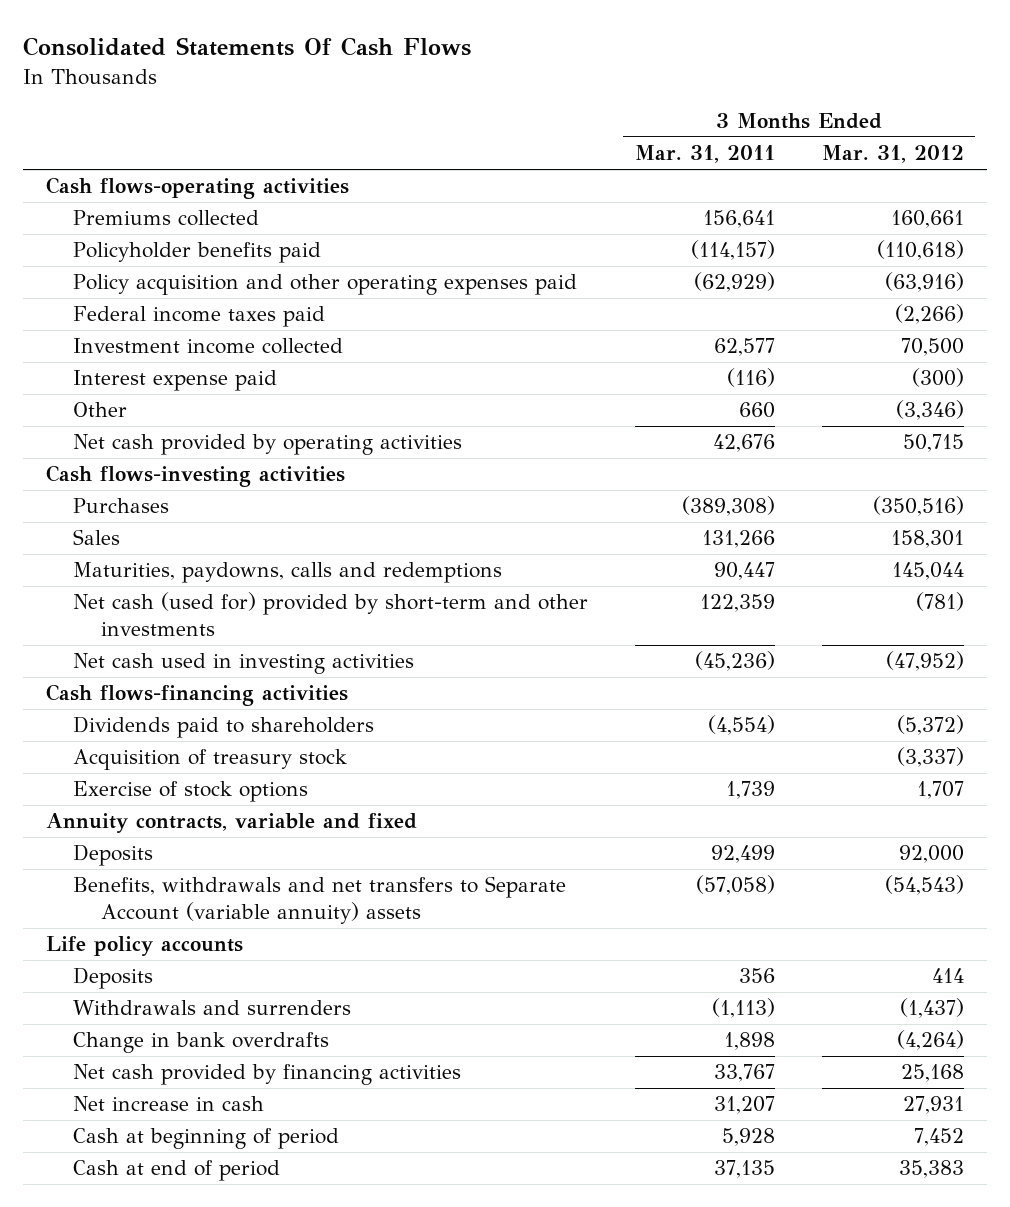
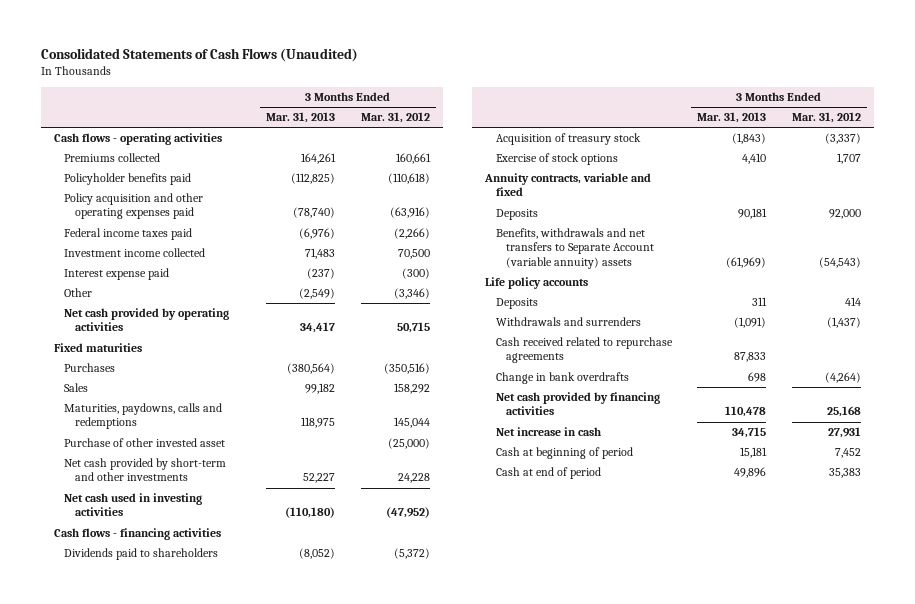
- Consolidated Statements Of Cash Flows
+ Consolidated Statements of Cash Flows (Unaudited)
- | 3 Months Ended Mar. 31, 2011 | 3 Months Ended Mar. 31, 2012
+ | 3 Months Ended Mar. 31, 2013 | 3 Months Ended Mar. 31, 2012
- Cash flows-operating activities
+ Cash flows - operating activities
- Cash flows-investing activities
+ Fixed maturities
- Sales | 131,266 | 158,301
+ Sales | 99,182 | 158,292
- Net cash (used for) provided by short-term and other investments | 122,359 | (781)
+ Purchase of other invested asset | | (25,000)
+ Net cash provided by short-term and other investments | 52,227 | 24,228
- Cash flows-financing activities
+ Cash flows - financing activities
+ Cash received related to repurchase agreements | 87,833 |

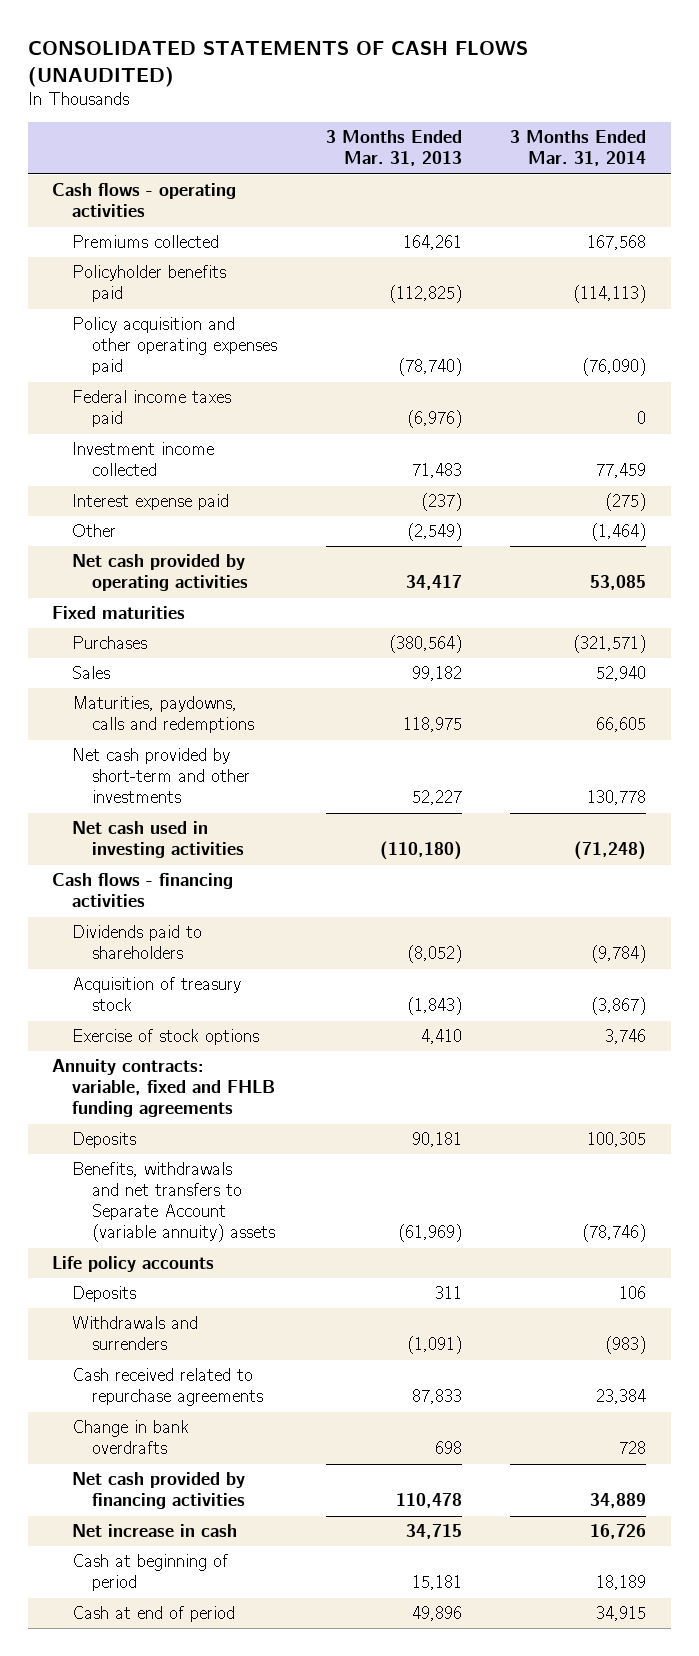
- Consolidated Statements of Cash Flows (Unaudited)
+ CONSOLIDATED STATEMENTS OF CASH FLOWS (UNAUDITED)
- | 3 Months Ended Mar. 31, 2013 | 3 Months Ended Mar. 31, 2012
+ | 3 Months Ended Mar. 31, 2013 | 3 Months Ended Mar. 31, 2014
- Purchase of other invested asset | | (25,000)
- Annuity contracts, variable and fixed
+ Annuity contracts: variable, fixed and FHLB funding agreements

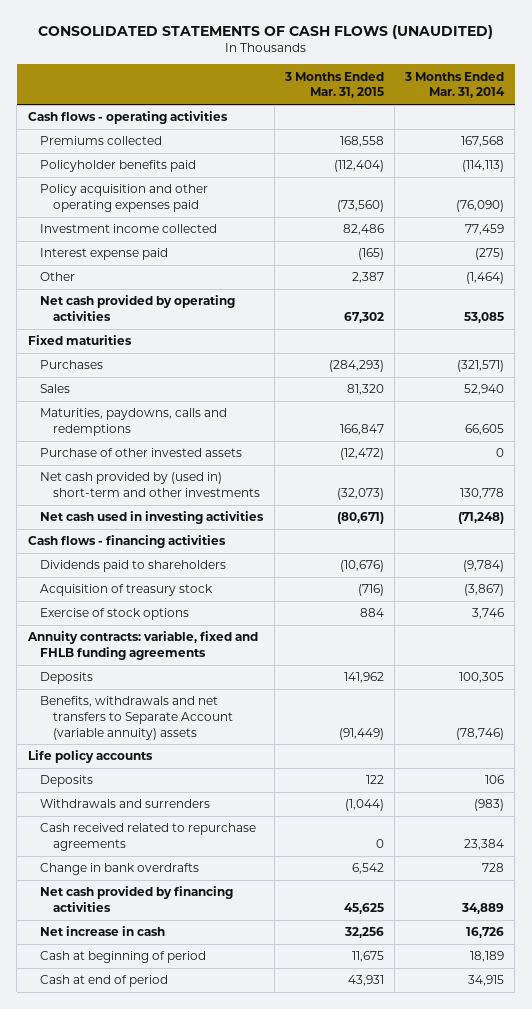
- | 3 Months Ended Mar. 31, 2013 | 3 Months Ended Mar. 31, 2014
+ | 3 Months Ended Mar. 31, 2015 | 3 Months Ended Mar. 31, 2014
- Federal income taxes paid | (6,976) | 0
- Net cash provided by short-term and other investments | 52,227 | 130,778
+ Purchase of other invested assets | (12,472) | 0
+ Net cash provided by (used in) short-term and other investments | (32,073) | 130,778

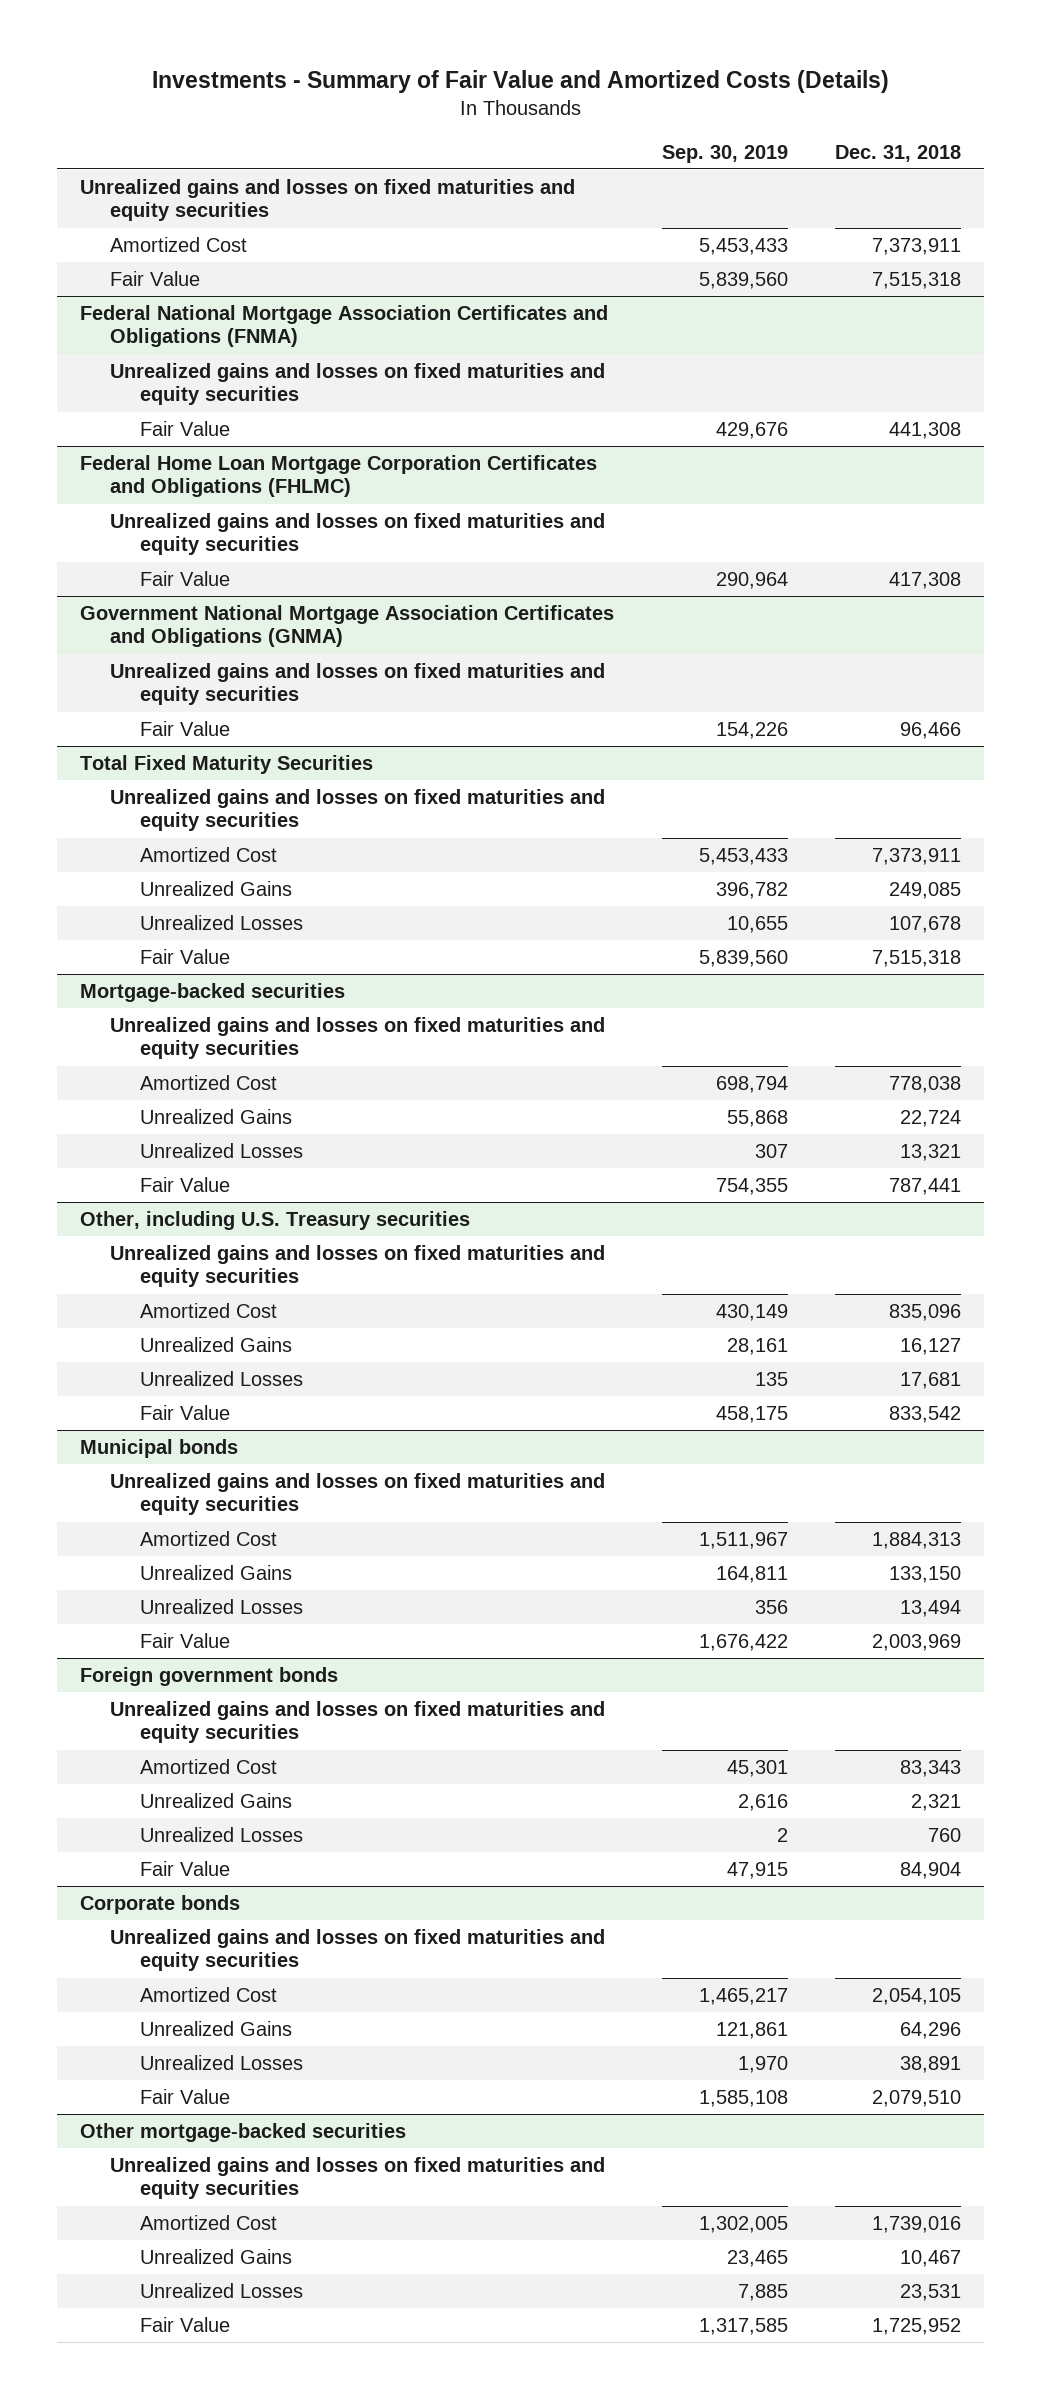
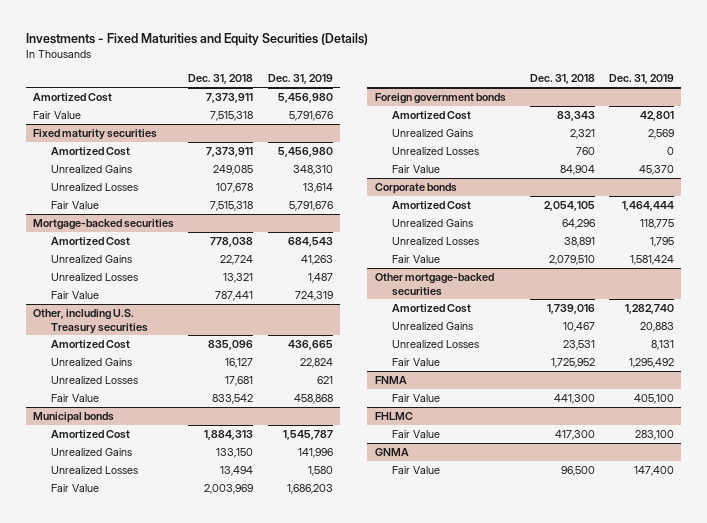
- Investments - Summary of Fair Value and Amortized Costs (Details)
+ Investments - Fixed Maturities and Equity Securities (Details)
- | Sep. 30, 2019 | Dec. 31, 2018
+ | Dec. 31, 2018 | Dec. 31, 2019
- Unrealized gains and losses on fixed maturities and equity securities
- Federal National Mortgage Association Certificates and Obligations (FNMA)
- Unrealized gains and losses on fixed maturities and equity securities
- Fair Value | 429,676 | 441,308
- Federal Home Loan Mortgage Corporation Certificates and Obligations (FHLMC)
- Unrealized gains and losses on fixed maturities and equity securities
- Fair Value | 290,964 | 417,308
- Government National Mortgage Association Certificates and Obligations (GNMA)
- Unrealized gains and losses on fixed maturities and equity securities
- Fair Value | 154,226 | 96,466
- Total Fixed Maturity Securities
- Unrealized gains and losses on fixed maturities and equity securities
+ Fixed maturity securities
@ Mortgage-backed securities
- Unrealized gains and losses on fixed maturities and equity securities
@ Other, including U.S. Treasury securities
- Unrealized gains and losses on fixed maturities and equity securities
@ Municipal bonds
- Unrealized gains and losses on fixed maturities and equity securities
@ Foreign government bonds
- Unrealized gains and losses on fixed maturities and equity securities
@ Corporate bonds
- Unrealized gains and losses on fixed maturities and equity securities
@ Other mortgage-backed securities
- Unrealized gains and losses on fixed maturities and equity securities
+ FNMA
+ Fair Value | 441,300 | 405,100
+ FHLMC
+ Fair Value | 417,300 | 283,100
+ GNMA
+ Fair Value | 96,500 | 147,400

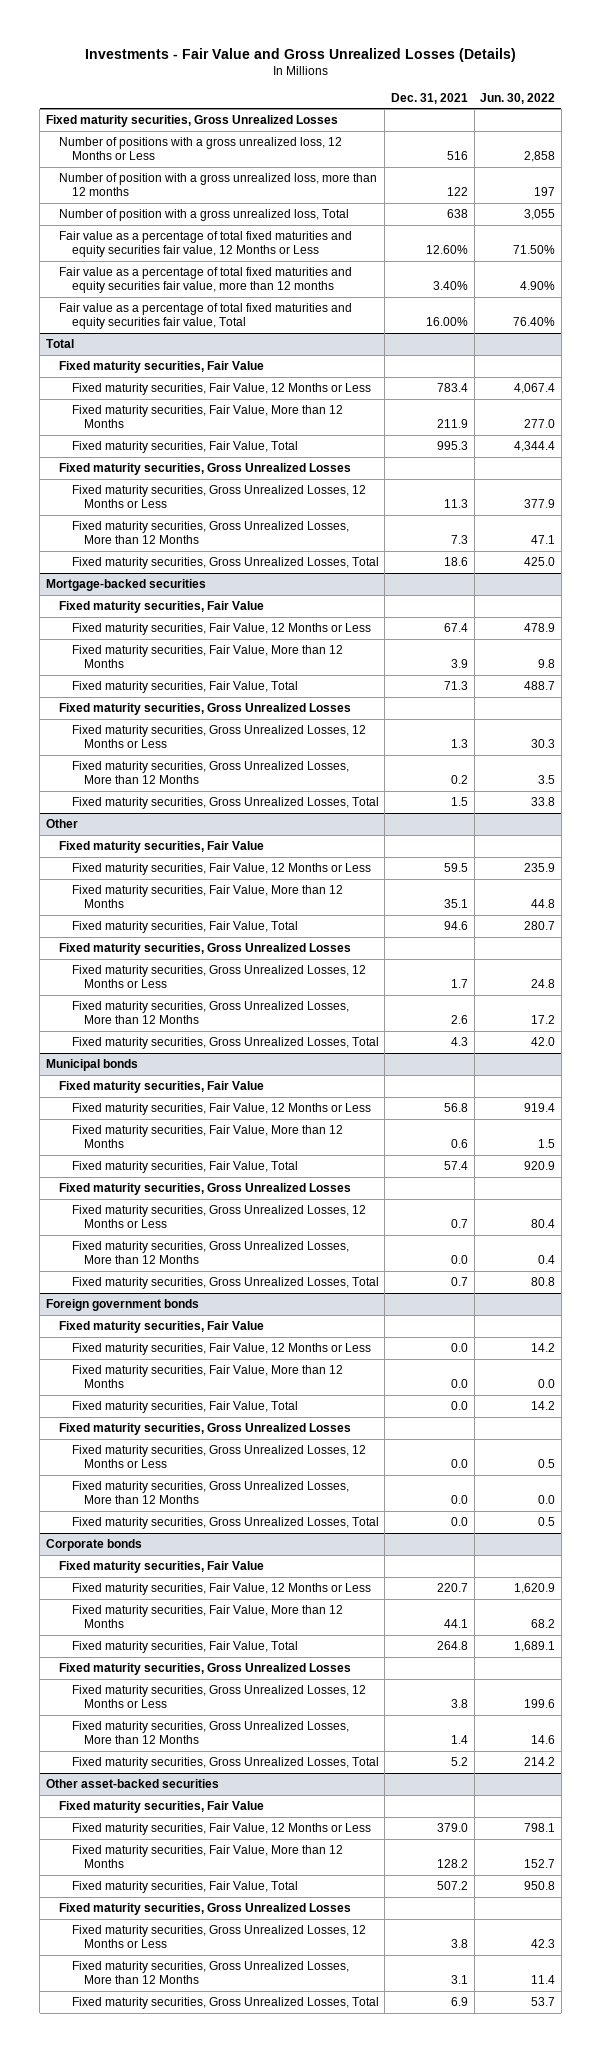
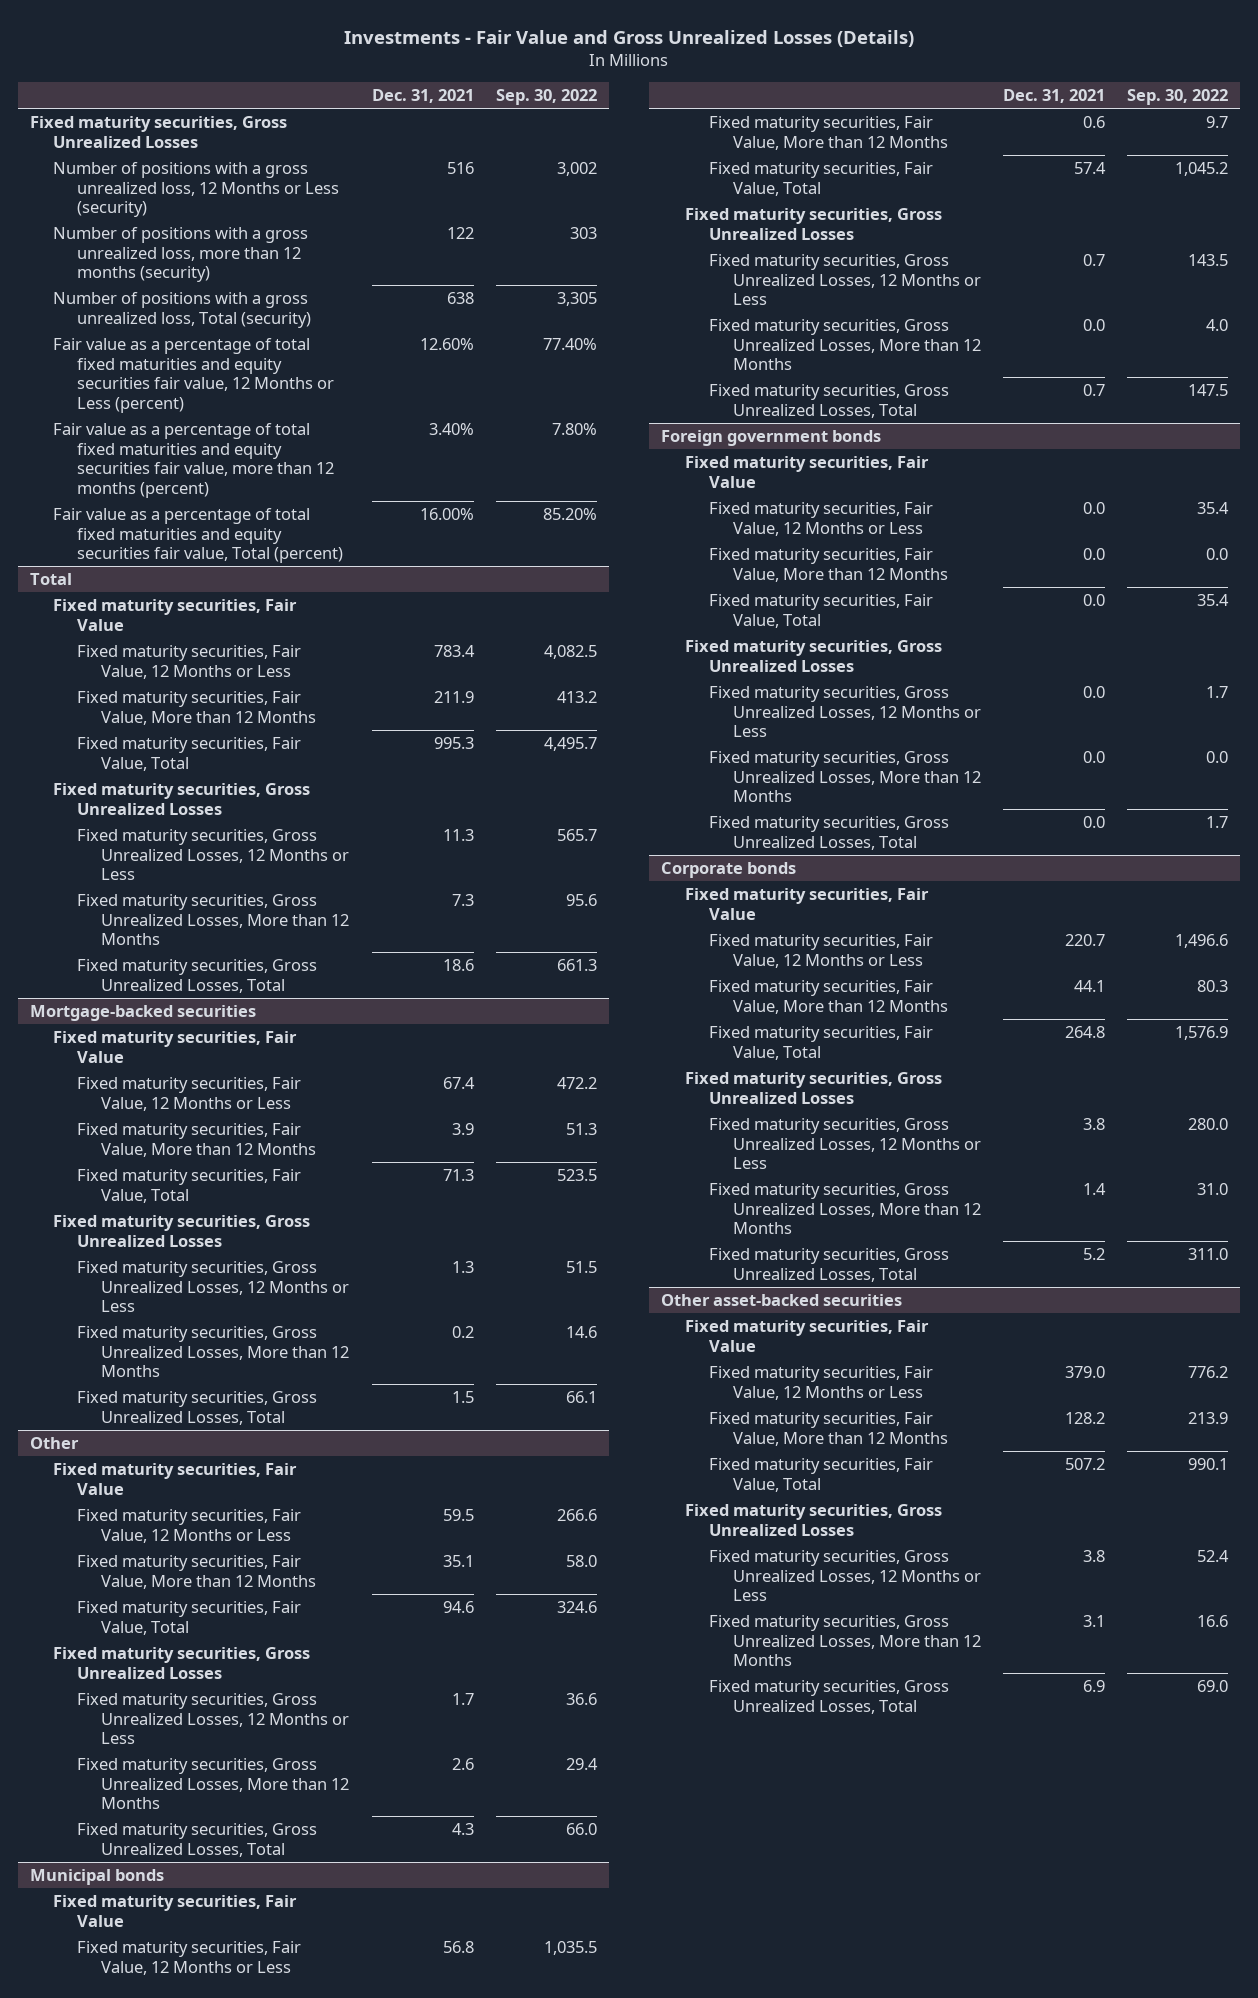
- | Dec. 31, 2021 | Jun. 30, 2022
+ | Dec. 31, 2021 | Sep. 30, 2022
- Number of positions with a gross unrealized loss, 12 Months or Less | 516 | 2,858
- Number of position with a gross unrealized loss, more than 12 months | 122 | 197
- Number of position with a gross unrealized loss, Total | 638 | 3,055
- Fair value as a percentage of total fixed maturities and equity securities fair value, 12 Months or Less | 12.60% | 71.50%
- Fair value as a percentage of total fixed maturities and equity securities fair value, more than 12 months | 3.40% | 4.90%
- Fair value as a percentage of total fixed maturities and equity securities fair value, Total | 16.00% | 76.40%
+ Number of positions with a gross unrealized loss, 12 Months or Less (security) | 516 | 3,002
+ Number of positions with a gross unrealized loss, more than 12 months (security) | 122 | 303
+ Number of positions with a gross unrealized loss, Total (security) | 638 | 3,305
+ Fair value as a percentage of total fixed maturities and equity securities fair value, 12 Months or Less (percent) | 12.60% | 77.40%
+ Fair value as a percentage of total fixed maturities and equity securities fair value, more than 12 months (percent) | 3.40% | 7.80%
+ Fair value as a percentage of total fixed maturities and equity securities fair value, Total (percent) | 16.00% | 85.20%

